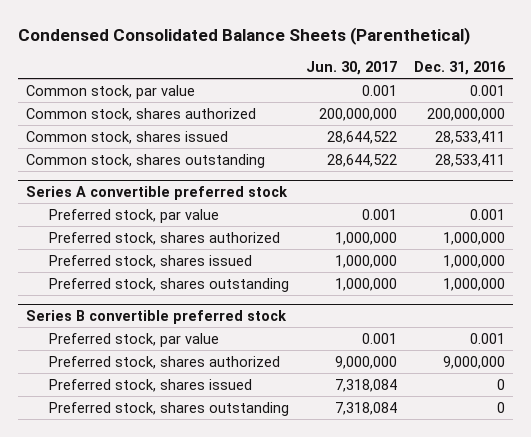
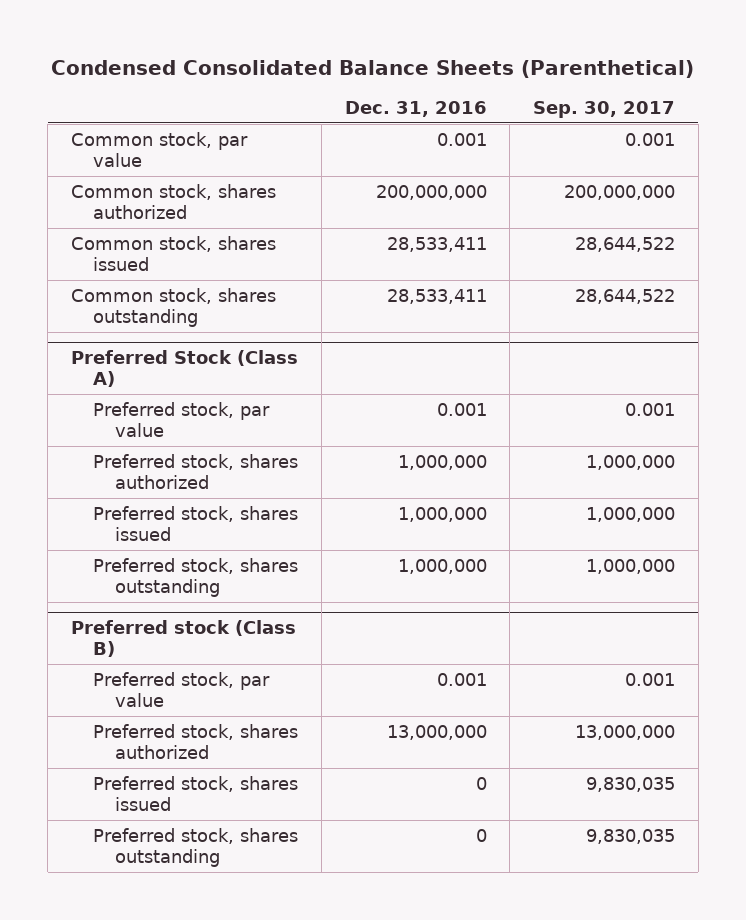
- | Jun. 30, 2017 | Dec. 31, 2016
+ | Dec. 31, 2016 | Sep. 30, 2017
- Series A convertible preferred stock
+ Preferred Stock (Class A)
- Series B convertible preferred stock
+ Preferred stock (Class B)
- Preferred stock, shares authorized | 9,000,000 | 9,000,000
+ Preferred stock, shares authorized | 13,000,000 | 13,000,000

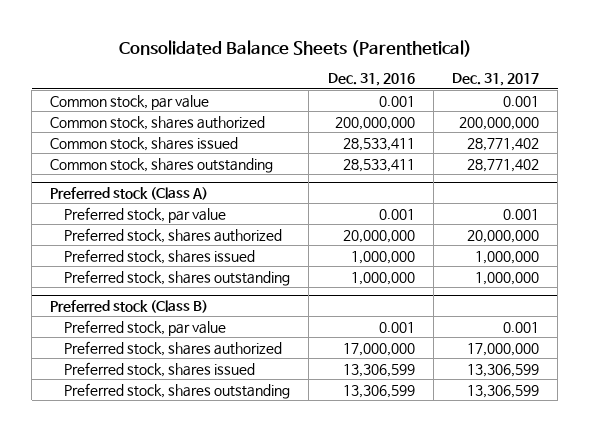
- Condensed Consolidated Balance Sheets (Parenthetical)
+ Consolidated Balance Sheets (Parenthetical)
- | Dec. 31, 2016 | Sep. 30, 2017
+ | Dec. 31, 2016 | Dec. 31, 2017
- Preferred Stock (Class A)
+ Preferred stock (Class A)
- Preferred stock, shares authorized | 1,000,000 | 1,000,000
+ Preferred stock, shares authorized | 20,000,000 | 20,000,000
@ Preferred stock (Class B)
- Preferred stock, shares authorized | 13,000,000 | 13,000,000
- Preferred stock, shares issued | 0 | 9,830,035
- Preferred stock, shares outstanding | 0 | 9,830,035
+ Preferred stock, shares authorized | 17,000,000 | 17,000,000
+ Preferred stock, shares issued | 13,306,599 | 13,306,599
+ Preferred stock, shares outstanding | 13,306,599 | 13,306,599

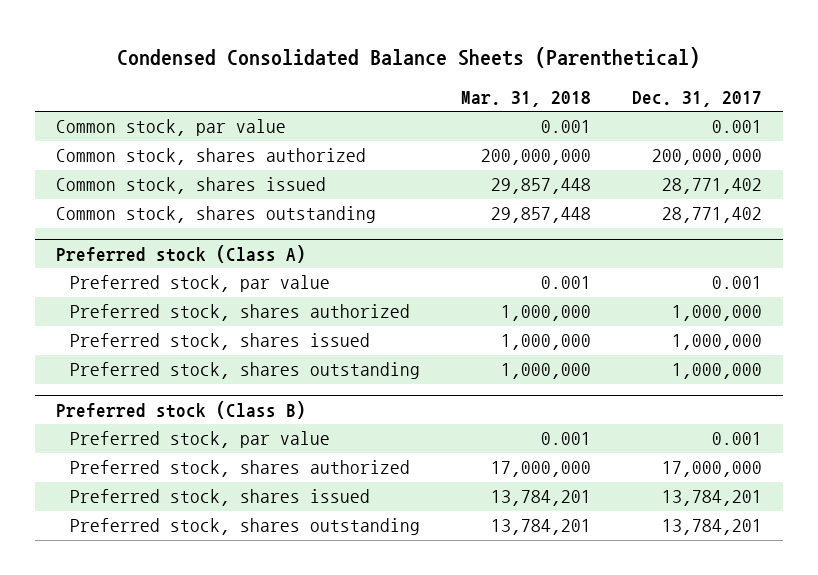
- Consolidated Balance Sheets (Parenthetical)
+ Condensed Consolidated Balance Sheets (Parenthetical)
- | Dec. 31, 2016 | Dec. 31, 2017
+ | Mar. 31, 2018 | Dec. 31, 2017
@ Preferred stock (Class A)
- Preferred stock, shares authorized | 20,000,000 | 20,000,000
+ Preferred stock, shares authorized | 1,000,000 | 1,000,000
@ Preferred stock (Class B)
- Preferred stock, shares issued | 13,306,599 | 13,306,599
- Preferred stock, shares outstanding | 13,306,599 | 13,306,599
+ Preferred stock, shares issued | 13,784,201 | 13,784,201
+ Preferred stock, shares outstanding | 13,784,201 | 13,784,201

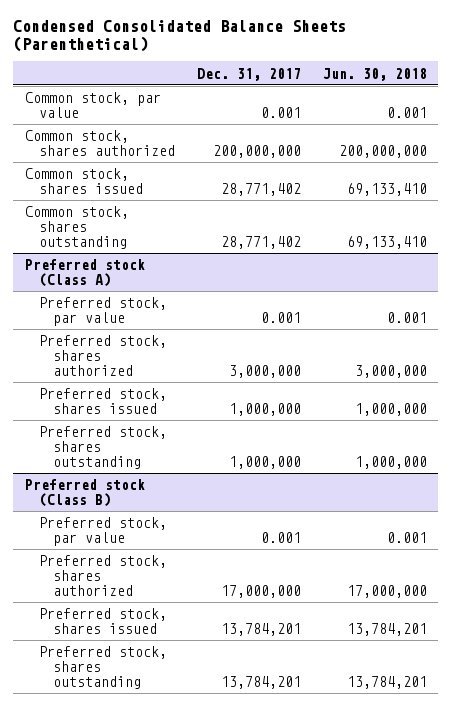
- | Mar. 31, 2018 | Dec. 31, 2017
+ | Dec. 31, 2017 | Jun. 30, 2018
@ Preferred stock (Class A)
- Preferred stock, shares authorized | 1,000,000 | 1,000,000
+ Preferred stock, shares authorized | 3,000,000 | 3,000,000

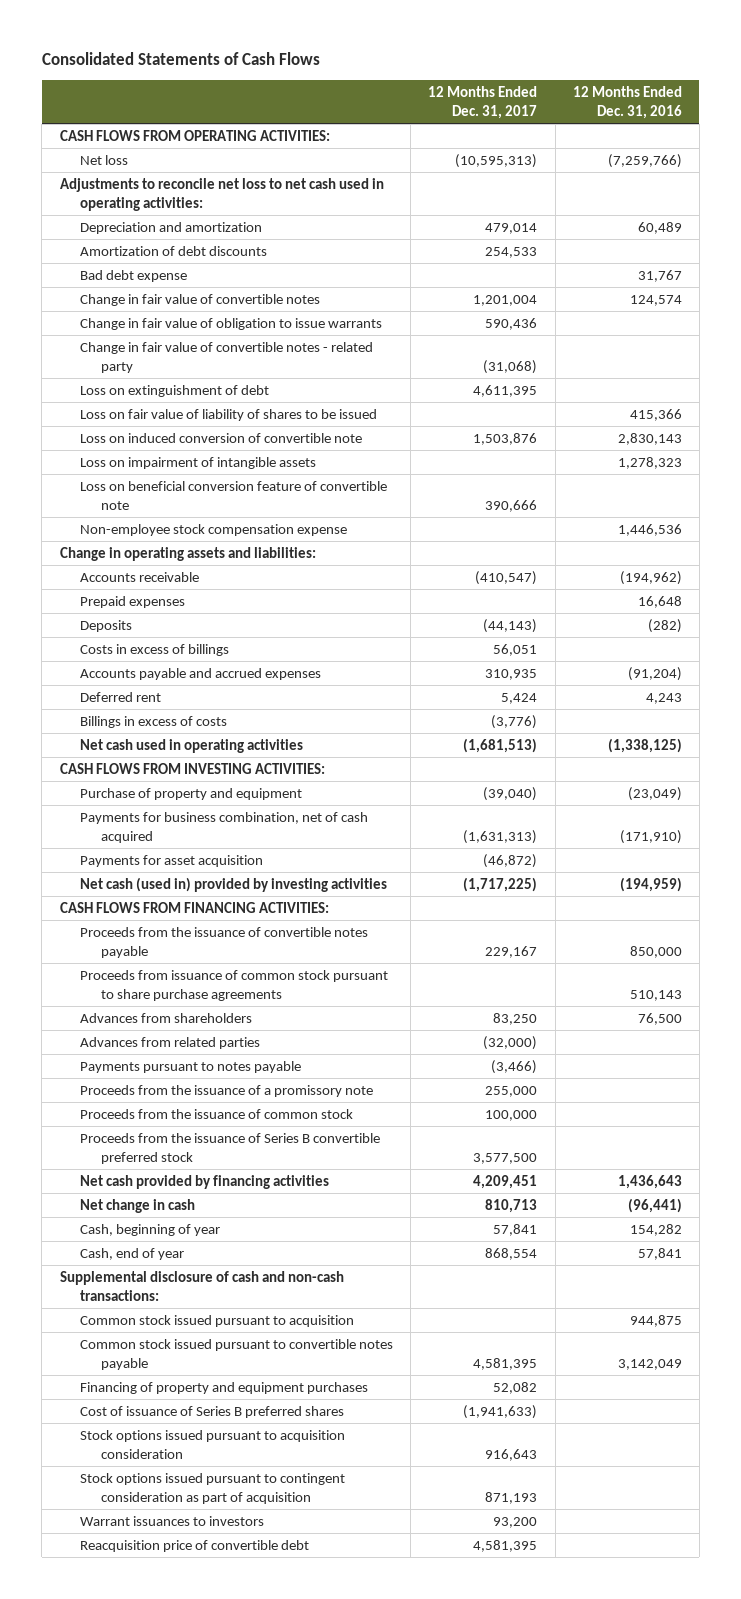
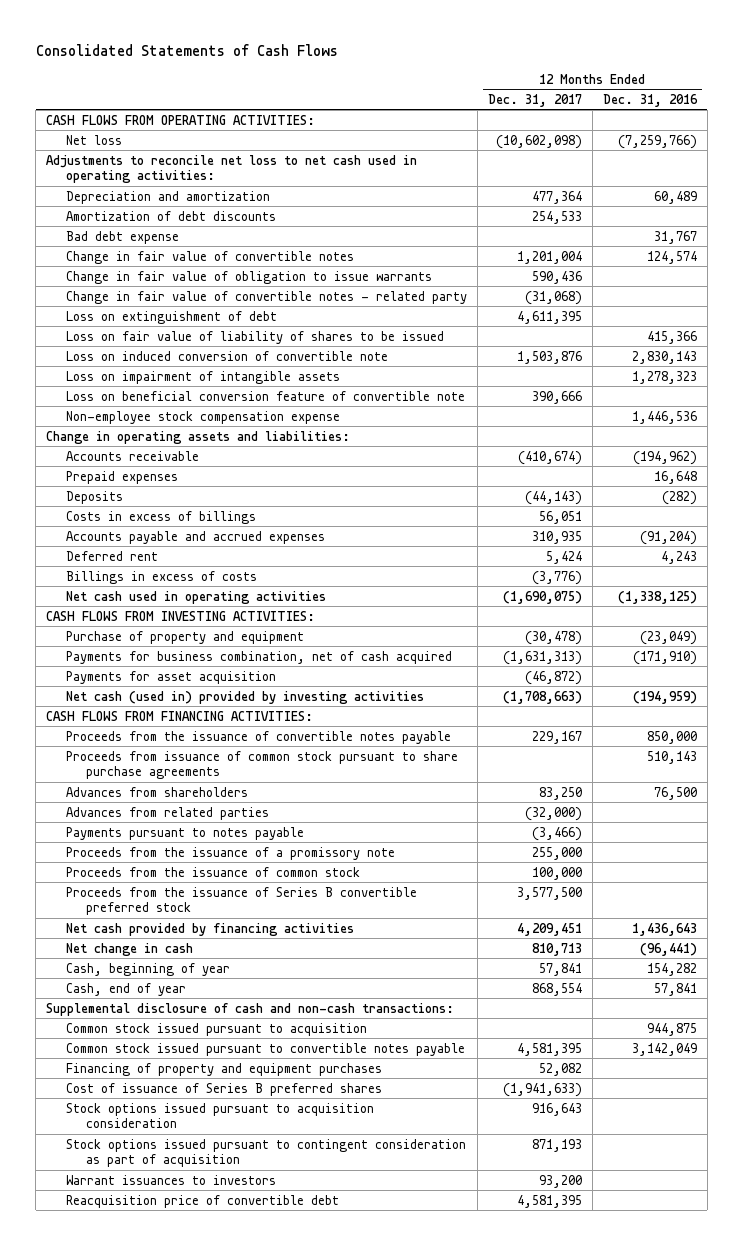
- Net loss | (10,595,313) | (7,259,766)
+ Net loss | (10,602,098) | (7,259,766)
- Depreciation and amortization | 479,014 | 60,489
+ Depreciation and amortization | 477,364 | 60,489
- Accounts receivable | (410,547) | (194,962)
+ Accounts receivable | (410,674) | (194,962)
- Net cash used in operating activities | (1,681,513) | (1,338,125)
+ Net cash used in operating activities | (1,690,075) | (1,338,125)
- Purchase of property and equipment | (39,040) | (23,049)
+ Purchase of property and equipment | (30,478) | (23,049)
- Net cash (used in) provided by investing activities | (1,717,225) | (194,959)
+ Net cash (used in) provided by investing activities | (1,708,663) | (194,959)

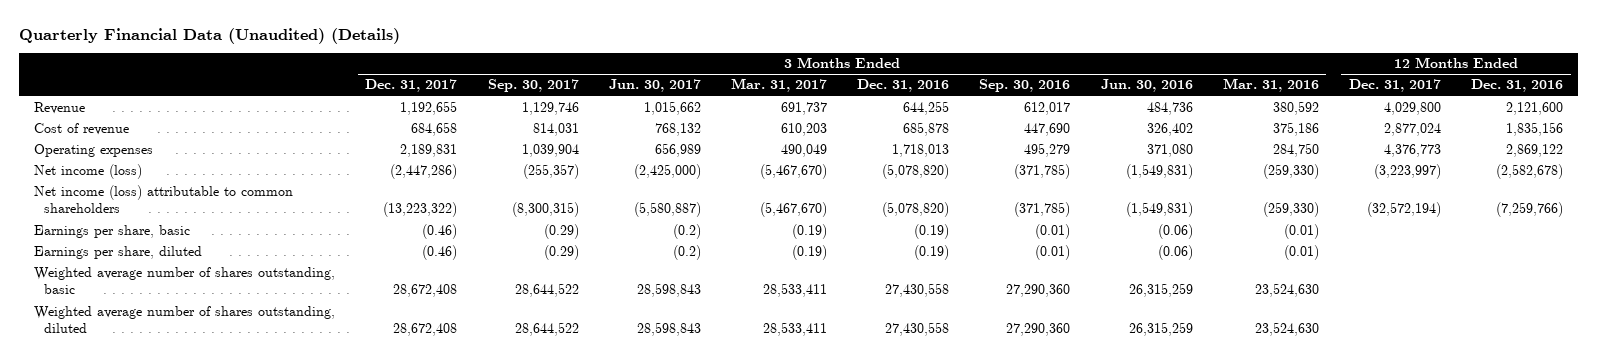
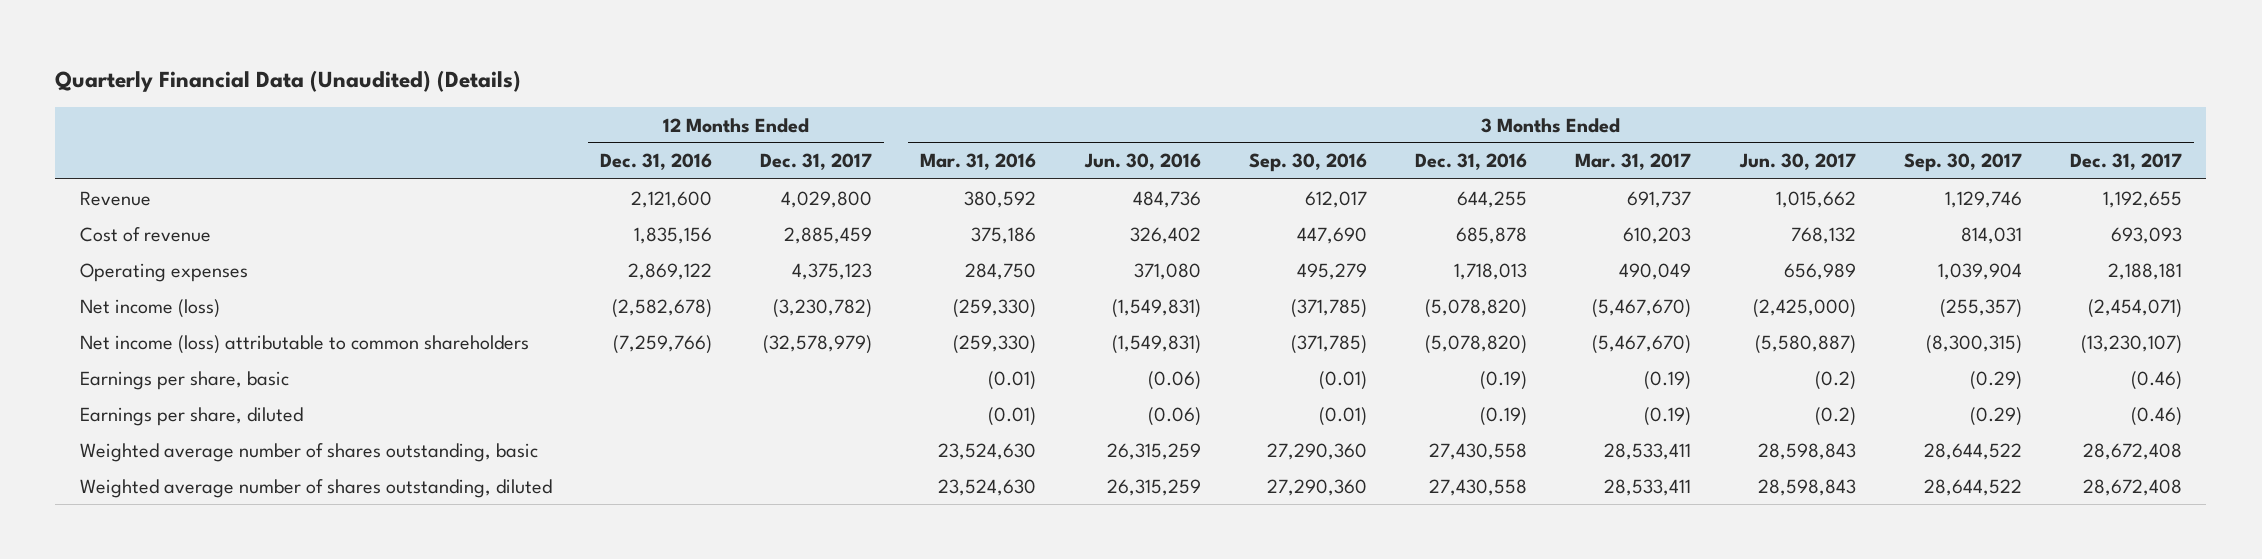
- | 3 Months Ended Dec. 31, 2017 | 3 Months Ended Sep. 30, 2017 | 3 Months Ended Jun. 30, 2017 | 3 Months Ended Mar. 31, 2017 | 3 Months Ended Dec. 31, 2016 | 3 Months Ended Sep. 30, 2016 | 3 Months Ended Jun. 30, 2016 | 3 Months Ended Mar. 31, 2016 | 12 Months Ended Dec. 31, 2017 | 12 Months Ended Dec. 31, 2016
+ | 12 Months Ended Dec. 31, 2016 | 12 Months Ended Dec. 31, 2017 | 3 Months Ended Mar. 31, 2016 | 3 Months Ended Jun. 30, 2016 | 3 Months Ended Sep. 30, 2016 | 3 Months Ended Dec. 31, 2016 | 3 Months Ended Mar. 31, 2017 | 3 Months Ended Jun. 30, 2017 | 3 Months Ended Sep. 30, 2017 | 3 Months Ended Dec. 31, 2017
- Cost of revenue | 684,658 | 814,031 | 768,132 | 610,203 | 685,878 | 447,690 | 326,402 | 375,186 | 2,877,024 | 1,835,156
- Operating expenses | 2,189,831 | 1,039,904 | 656,989 | 490,049 | 1,718,013 | 495,279 | 371,080 | 284,750 | 4,376,773 | 2,869,122
- Net income (loss) | (2,447,286) | (255,357) | (2,425,000) | (5,467,670) | (5,078,820) | (371,785) | (1,549,831) | (259,330) | (3,223,997) | (2,582,678)
- Net income (loss) attributable to common shareholders | (13,223,322) | (8,300,315) | (5,580,887) | (5,467,670) | (5,078,820) | (371,785) | (1,549,831) | (259,330) | (32,572,194) | (7,259,766)
+ Cost of revenue | 1,835,156 | 2,885,459 | 375,186 | 326,402 | 447,690 | 685,878 | 610,203 | 768,132 | 814,031 | 693,093
+ Operating expenses | 2,869,122 | 4,375,123 | 284,750 | 371,080 | 495,279 | 1,718,013 | 490,049 | 656,989 | 1,039,904 | 2,188,181
+ Net income (loss) | (2,582,678) | (3,230,782) | (259,330) | (1,549,831) | (371,785) | (5,078,820) | (5,467,670) | (2,425,000) | (255,357) | (2,454,071)
+ Net income (loss) attributable to common shareholders | (7,259,766) | (32,578,979) | (259,330) | (1,549,831) | (371,785) | (5,078,820) | (5,467,670) | (5,580,887) | (8,300,315) | (13,230,107)

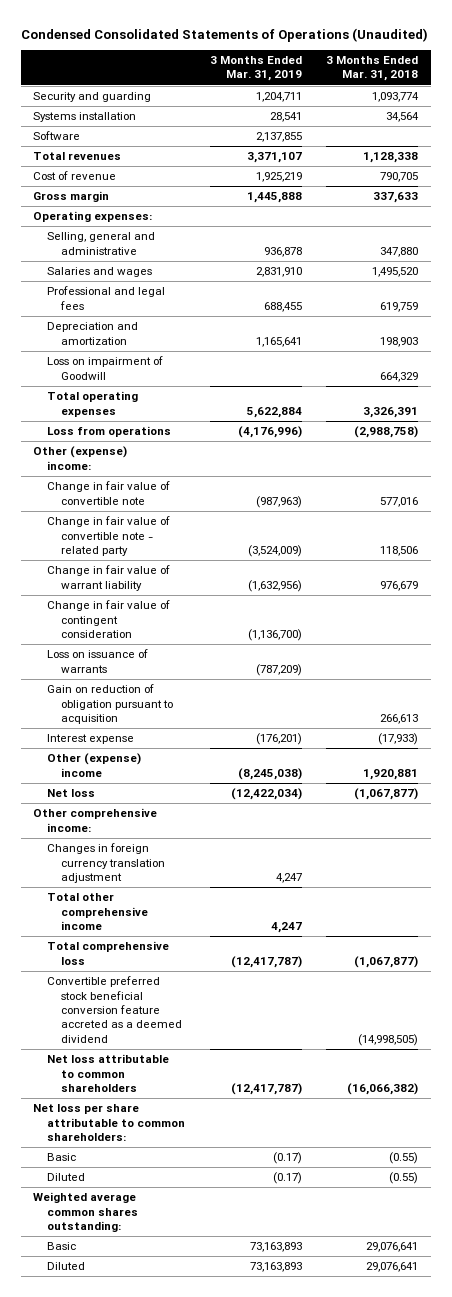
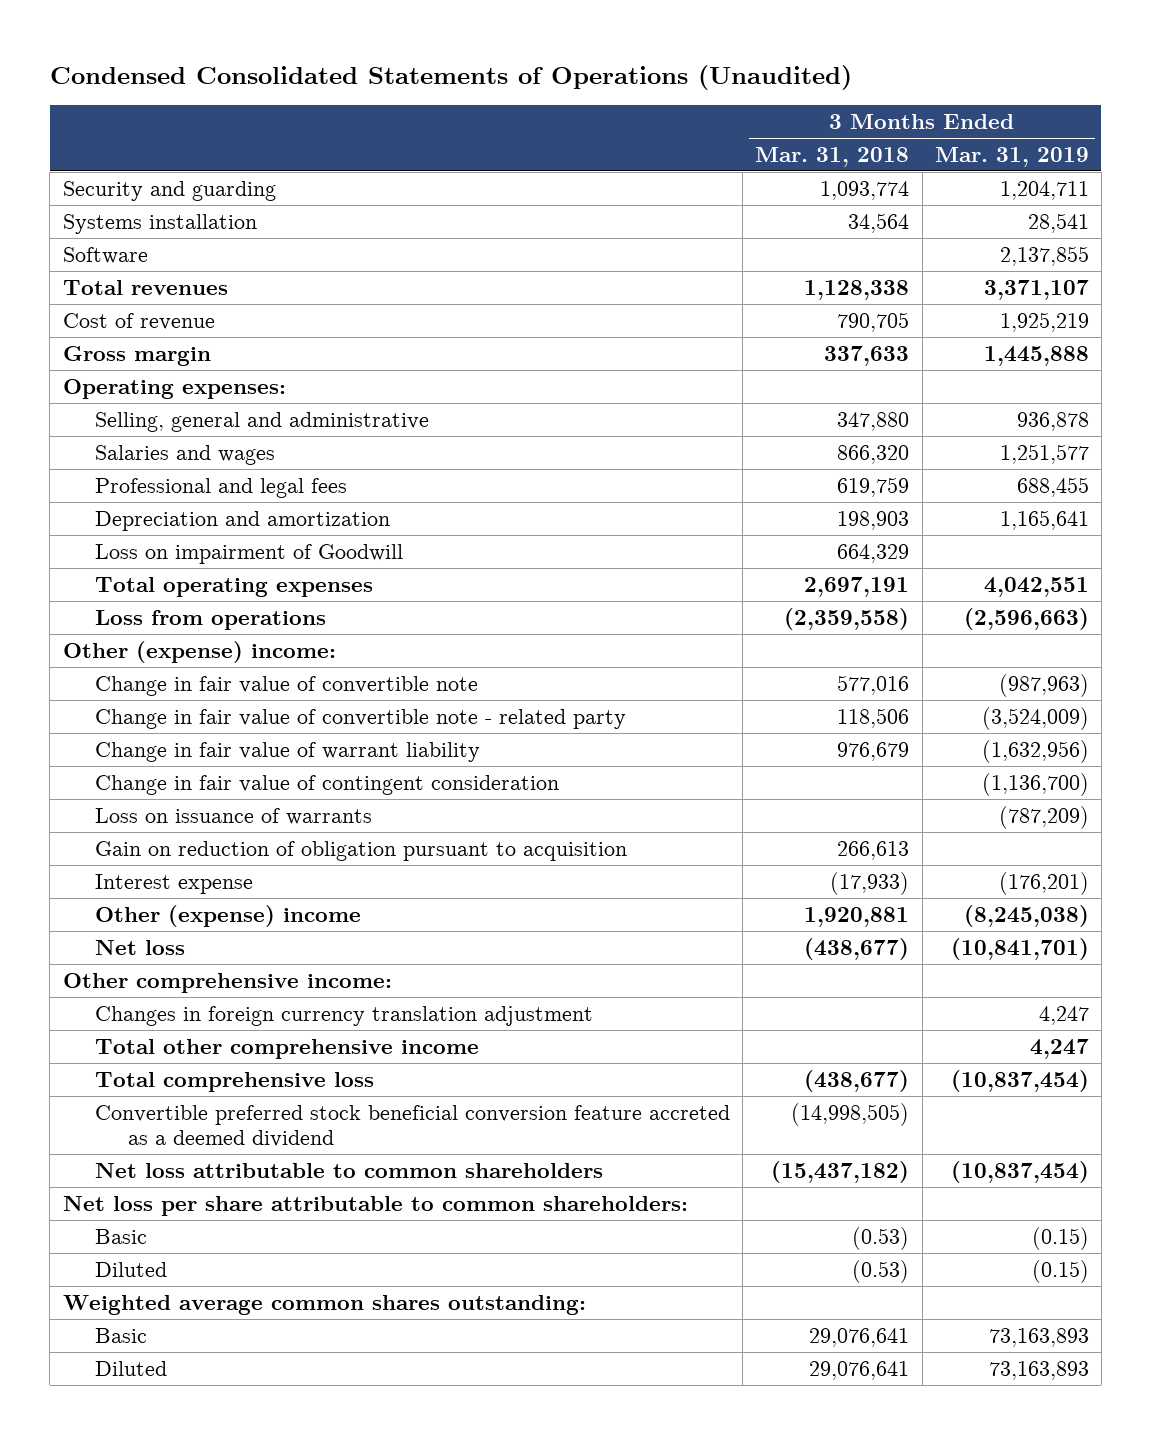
- | 3 Months Ended Mar. 31, 2019 | 3 Months Ended Mar. 31, 2018
+ | 3 Months Ended Mar. 31, 2018 | 3 Months Ended Mar. 31, 2019
- Salaries and wages | 2,831,910 | 1,495,520
+ Salaries and wages | 866,320 | 1,251,577
- Total operating expenses | 5,622,884 | 3,326,391
- Loss from operations | (4,176,996) | (2,988,758)
+ Total operating expenses | 2,697,191 | 4,042,551
+ Loss from operations | (2,359,558) | (2,596,663)
- Net loss | (12,422,034) | (1,067,877)
+ Net loss | (438,677) | (10,841,701)
- Total comprehensive loss | (12,417,787) | (1,067,877)
+ Total comprehensive loss | (438,677) | (10,837,454)
- Net loss attributable to common shareholders | (12,417,787) | (16,066,382)
+ Net loss attributable to common shareholders | (15,437,182) | (10,837,454)
- Basic | (0.17) | (0.55)
- Diluted | (0.17) | (0.55)
+ Basic | (0.53) | (0.15)
+ Diluted | (0.53) | (0.15)

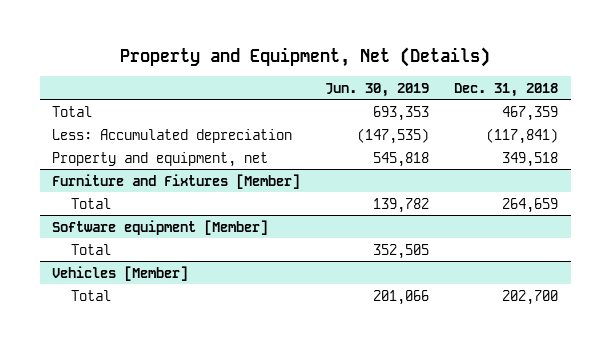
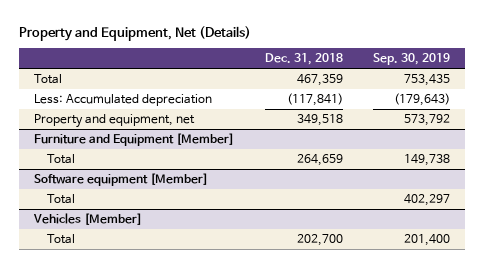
- | Jun. 30, 2019 | Dec. 31, 2018
+ | Dec. 31, 2018 | Sep. 30, 2019
- Furniture and Fixtures [Member]
+ Furniture and Equipment [Member]

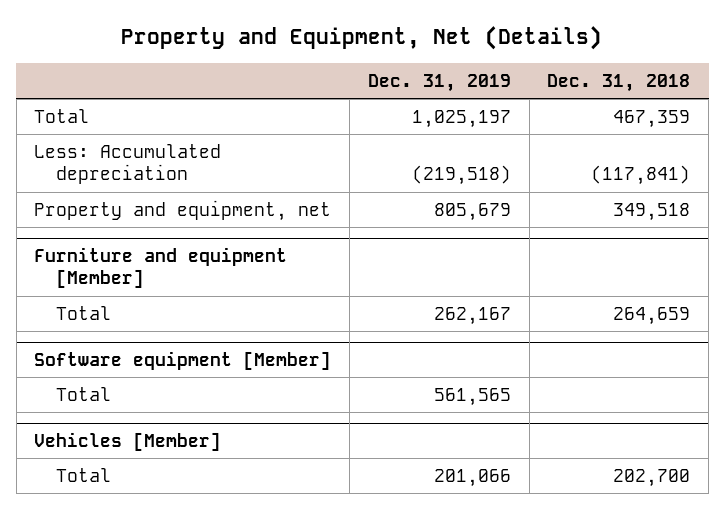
- | Dec. 31, 2018 | Sep. 30, 2019
+ | Dec. 31, 2019 | Dec. 31, 2018
- Furniture and Equipment [Member]
+ Furniture and equipment [Member]

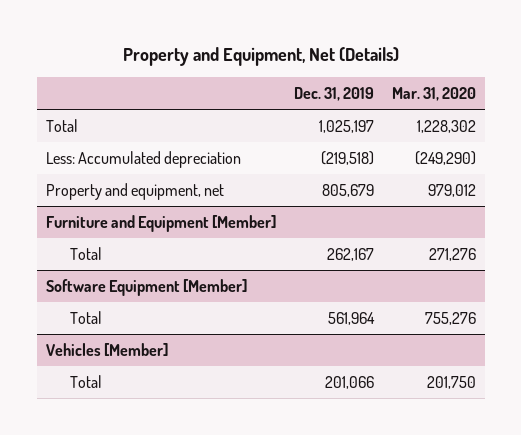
- | Dec. 31, 2019 | Dec. 31, 2018
+ | Dec. 31, 2019 | Mar. 31, 2020
- Furniture and equipment [Member]
+ Furniture and Equipment [Member]
- Software equipment [Member]
- Total | 561,565 |
+ Software Equipment [Member]
+ Total | 561,964 | 755,276

